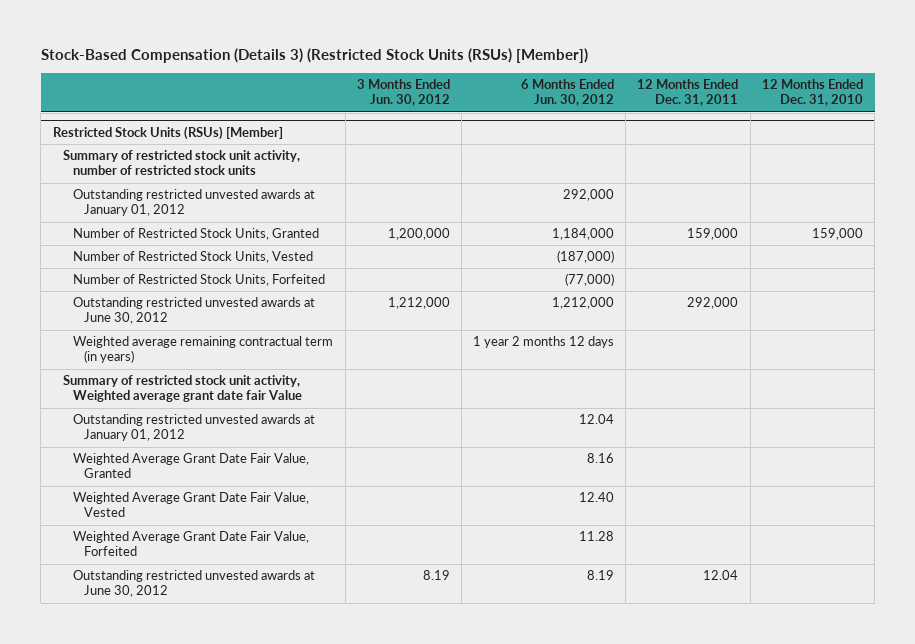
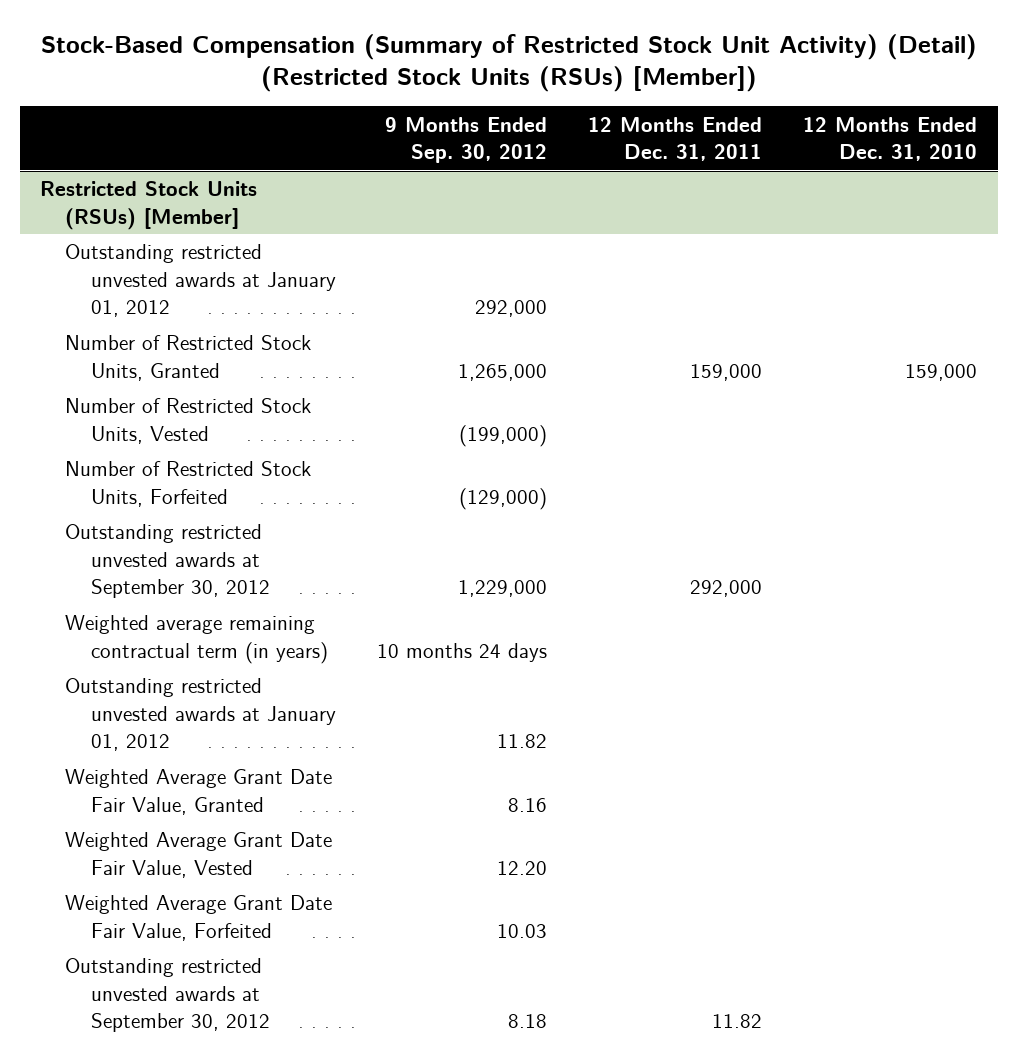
- Stock-Based Compensation (Details 3) (Restricted Stock Units (RSUs) [Member])
+ Stock-Based Compensation (Summary of Restricted Stock Unit Activity) (Detail) (Restricted Stock Units (RSUs) [Member])
- | 3 Months Ended Jun. 30, 2012 | 6 Months Ended Jun. 30, 2012 | 12 Months Ended Dec. 31, 2011 | 12 Months Ended Dec. 31, 2010
+ | 9 Months Ended Sep. 30, 2012 | 12 Months Ended Dec. 31, 2011 | 12 Months Ended Dec. 31, 2010
@ Restricted Stock Units (RSUs) [Member]
- Summary of restricted stock unit activity, number of restricted stock units
- Outstanding restricted unvested awards at June 30, 2012 | 1,212,000 | 1,212,000 | 292,000 |
+ Outstanding restricted unvested awards at September 30, 2012 | 1,229,000 | 292,000 |
- Summary of restricted stock unit activity, Weighted average grant date fair Value
- Outstanding restricted unvested awards at June 30, 2012 | 8.19 | 8.19 | 12.04 |
+ Outstanding restricted unvested awards at September 30, 2012 | 8.18 | 11.82 |

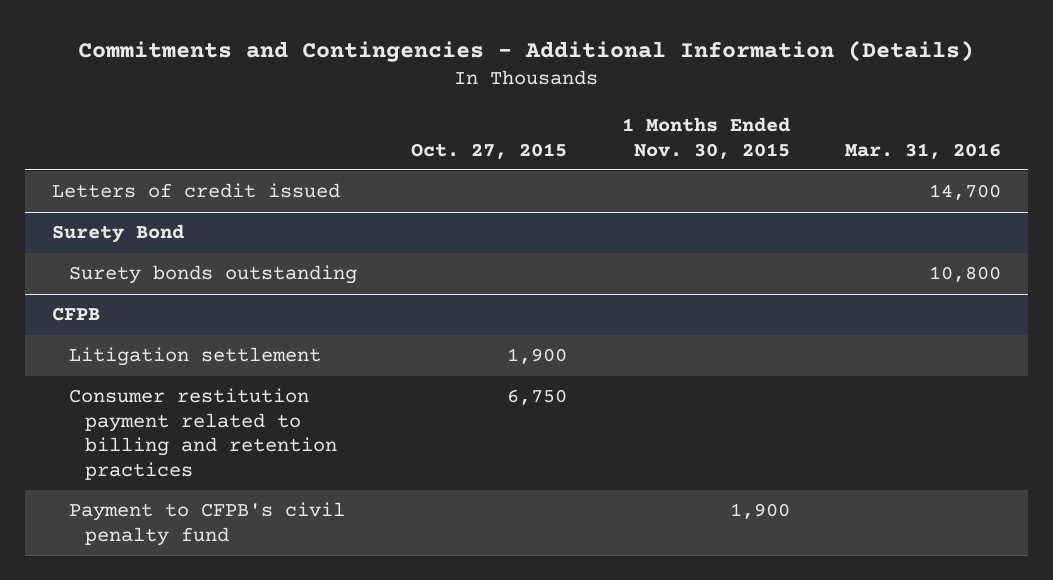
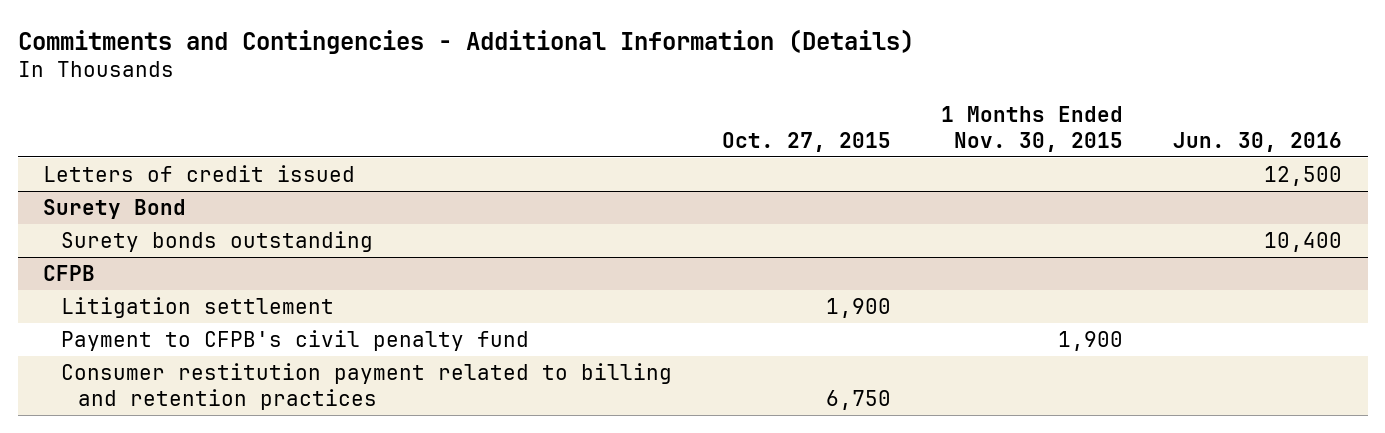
- | Oct. 27, 2015 | 1 Months Ended Nov. 30, 2015 | Mar. 31, 2016
+ | Oct. 27, 2015 | 1 Months Ended Nov. 30, 2015 | Jun. 30, 2016
@ CFPB
moved down: Consumer restitution payment related to billing and retention practices | 6,750 | |

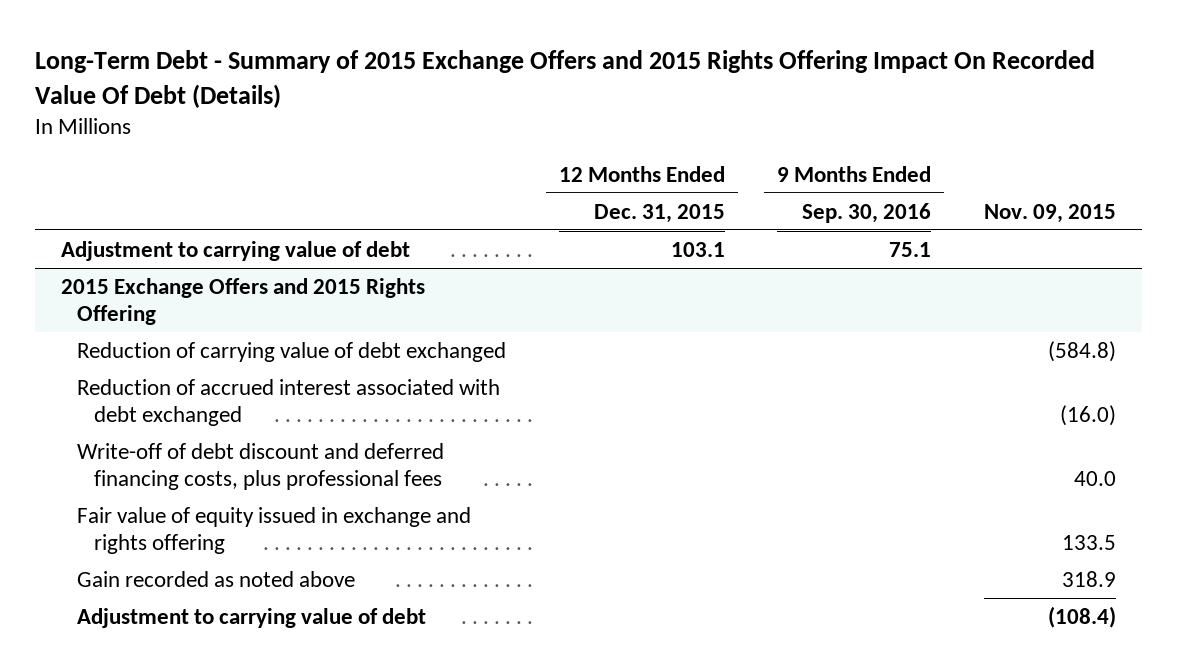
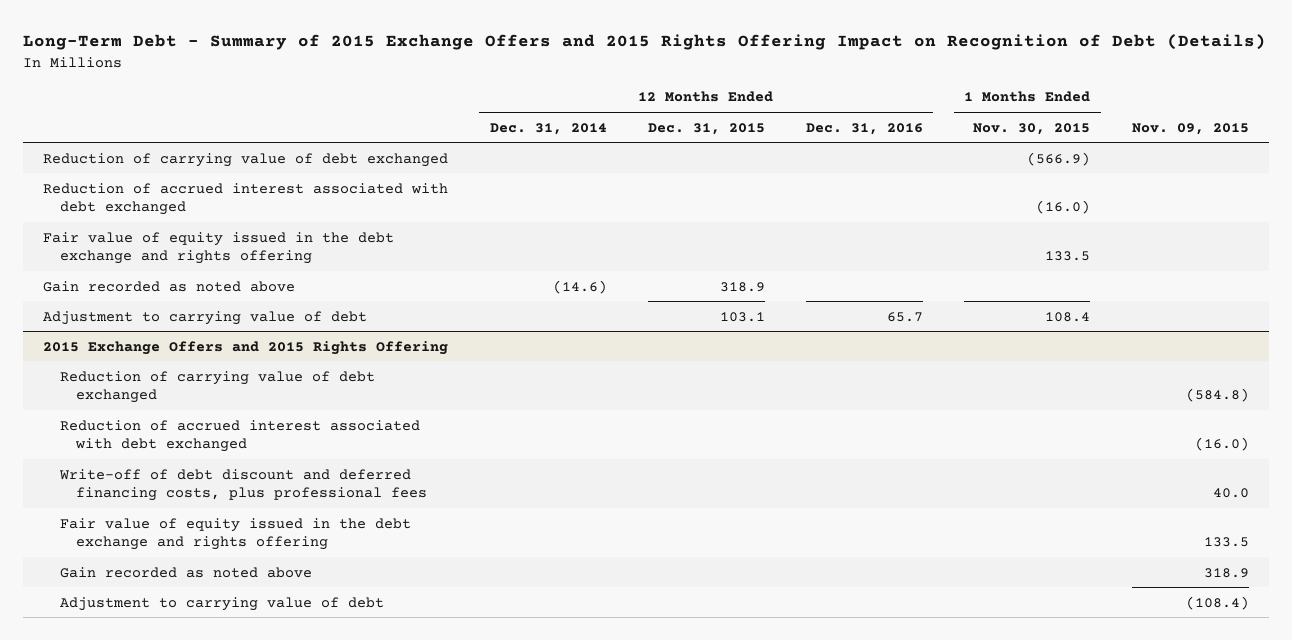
- Long-Term Debt - Summary of 2015 Exchange Offers and 2015 Rights Offering Impact On Recorded Value Of Debt (Details)
+ Long-Term Debt - Summary of 2015 Exchange Offers and 2015 Rights Offering Impact on Recognition of Debt (Details)
- | 12 Months Ended Dec. 31, 2015 | 9 Months Ended Sep. 30, 2016 | Nov. 09, 2015
+ | 12 Months Ended Dec. 31, 2014 | 12 Months Ended Dec. 31, 2015 | 12 Months Ended Dec. 31, 2016 | 1 Months Ended Nov. 30, 2015 | Nov. 09, 2015
+ Reduction of carrying value of debt exchanged | | | | (566.9) |
+ Reduction of accrued interest associated with debt exchanged | | | | (16.0) |
+ Fair value of equity issued in the debt exchange and rights offering | | | | 133.5 |
+ Gain recorded as noted above | (14.6) | 318.9 | | |
@ 2015 Exchange Offers and 2015 Rights Offering
- Fair value of equity issued in exchange and rights offering | | | 133.5
+ Fair value of equity issued in the debt exchange and rights offering | | | | | 133.5

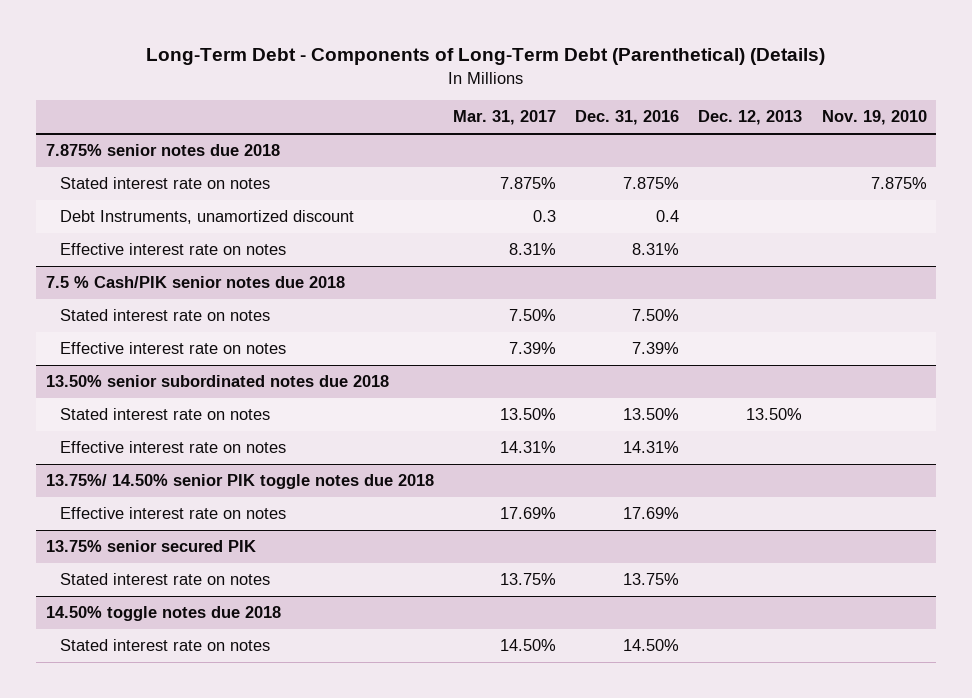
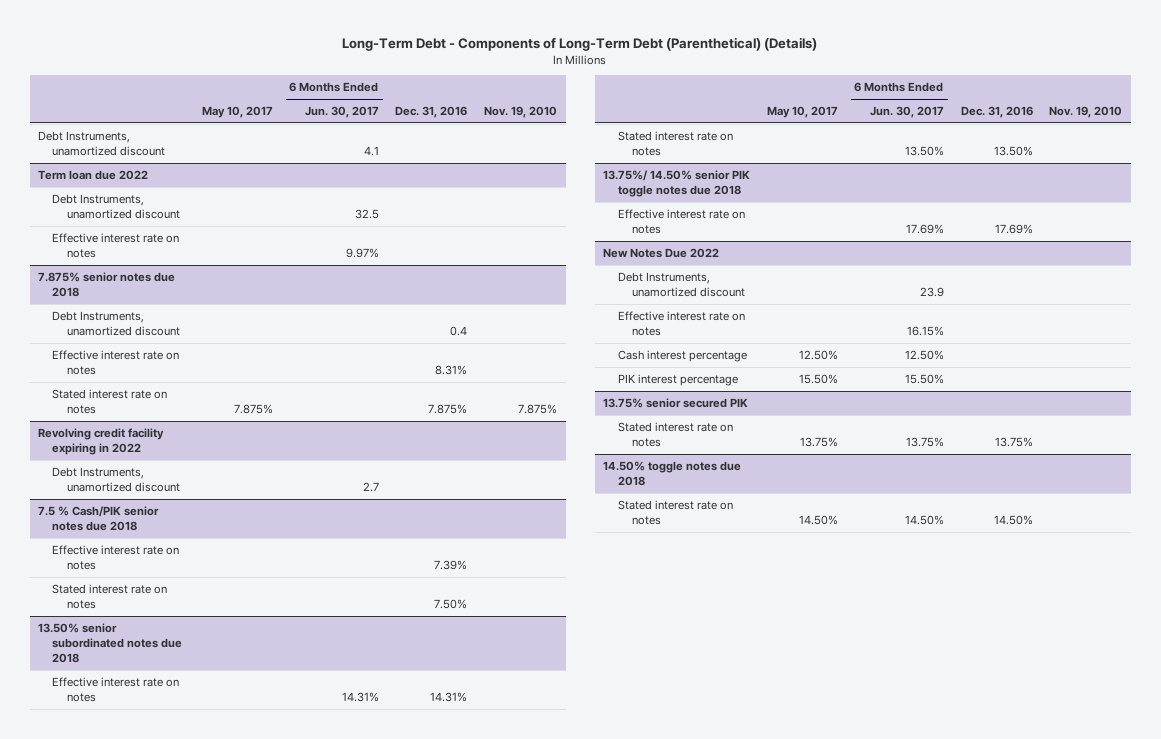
- | Mar. 31, 2017 | Dec. 31, 2016 | Dec. 12, 2013 | Nov. 19, 2010
+ | May 10, 2017 | 6 Months Ended Jun. 30, 2017 | Dec. 31, 2016 | Nov. 19, 2010
+ Debt Instruments, unamortized discount | | 4.1 | |
+ Term loan due 2022
+ Debt Instruments, unamortized discount | | 32.5 | |
+ Effective interest rate on notes | | 9.97% | |
@ 7.875% senior notes due 2018
moved down: Stated interest rate on notes | 7.875% | | 7.875% | 7.875%
+ Revolving credit facility expiring in 2022
+ Debt Instruments, unamortized discount | | 2.7 | |
@ 7.5 % Cash/PIK senior notes due 2018
moved down: Stated interest rate on notes | | | 7.50% |
@ 13.50% senior subordinated notes due 2018
moved down: Stated interest rate on notes | | 13.50% | 13.50% |
+ New Notes Due 2022
+ Debt Instruments, unamortized discount | | 23.9 | |
+ Effective interest rate on notes | | 16.15% | |
+ Cash interest percentage | 12.50% | 12.50% | |
+ PIK interest percentage | 15.50% | 15.50% | |

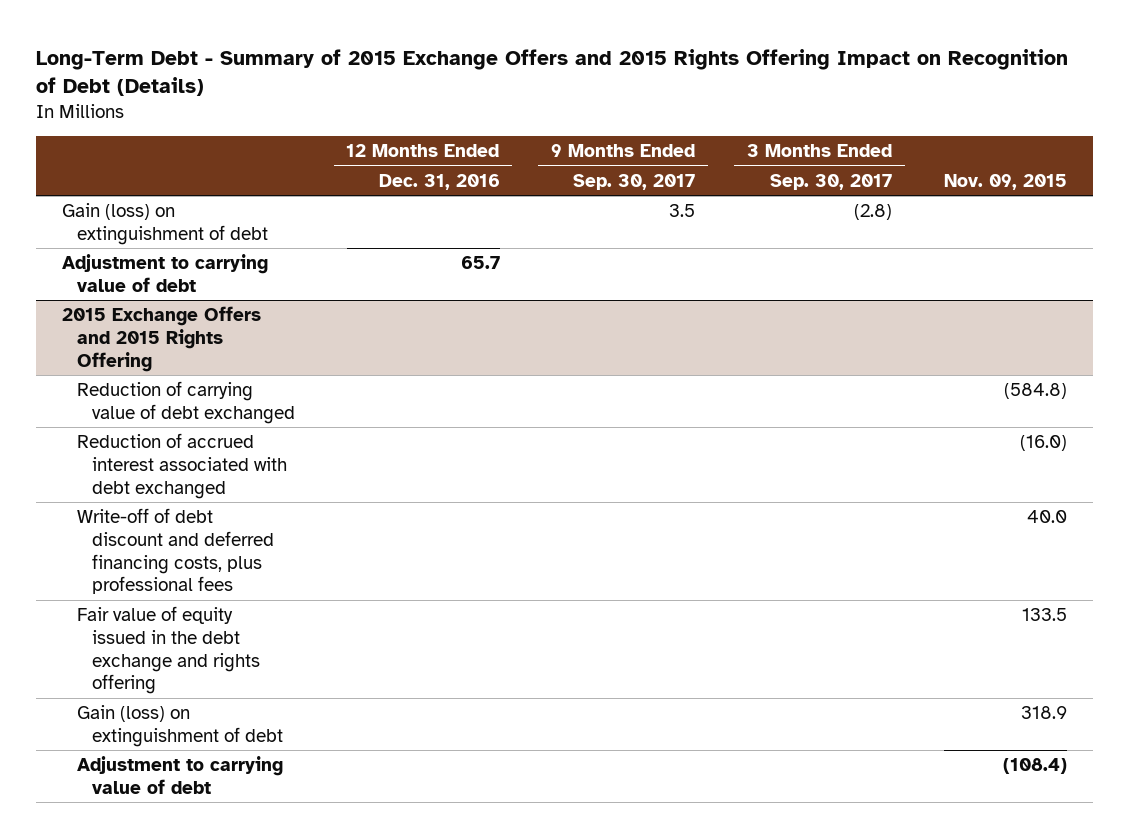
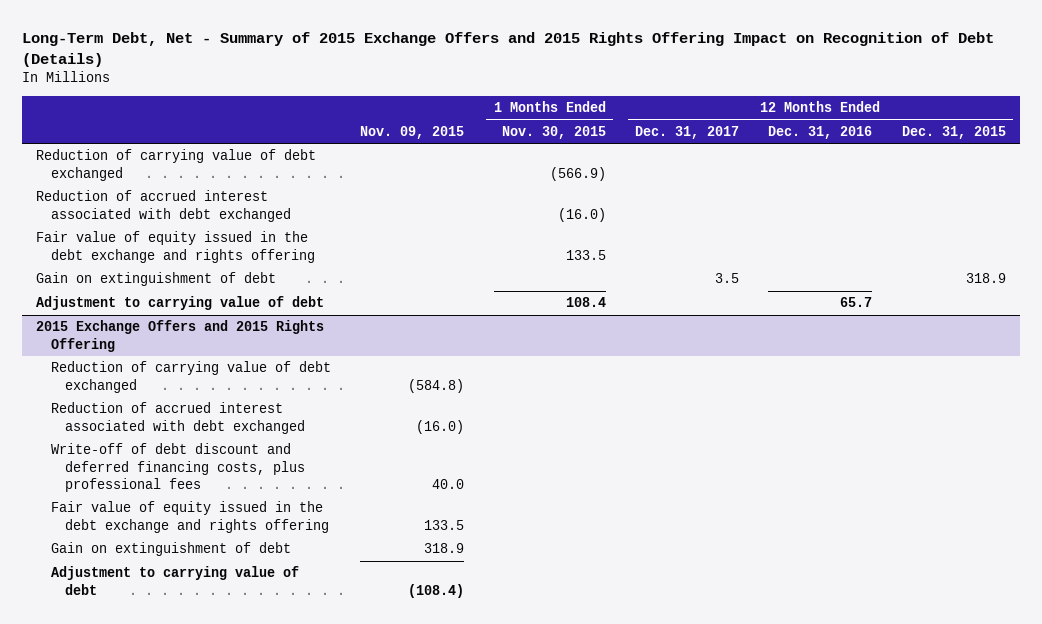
- Long-Term Debt - Summary of 2015 Exchange Offers and 2015 Rights Offering Impact on Recognition of Debt (Details)
+ Long-Term Debt, Net - Summary of 2015 Exchange Offers and 2015 Rights Offering Impact on Recognition of Debt (Details)
- | 12 Months Ended Dec. 31, 2016 | 9 Months Ended Sep. 30, 2017 | 3 Months Ended Sep. 30, 2017 | Nov. 09, 2015
+ | Nov. 09, 2015 | 1 Months Ended Nov. 30, 2015 | 12 Months Ended Dec. 31, 2017 | 12 Months Ended Dec. 31, 2016 | 12 Months Ended Dec. 31, 2015
- Gain (loss) on extinguishment of debt | | 3.5 | (2.8) |
+ Reduction of carrying value of debt exchanged | | (566.9) | | |
+ Reduction of accrued interest associated with debt exchanged | | (16.0) | | |
+ Fair value of equity issued in the debt exchange and rights offering | | 133.5 | | |
+ Gain on extinguishment of debt | | | 3.5 | | 318.9
@ 2015 Exchange Offers and 2015 Rights Offering
- Gain (loss) on extinguishment of debt | | | | 318.9
+ Gain on extinguishment of debt | 318.9 | | | |

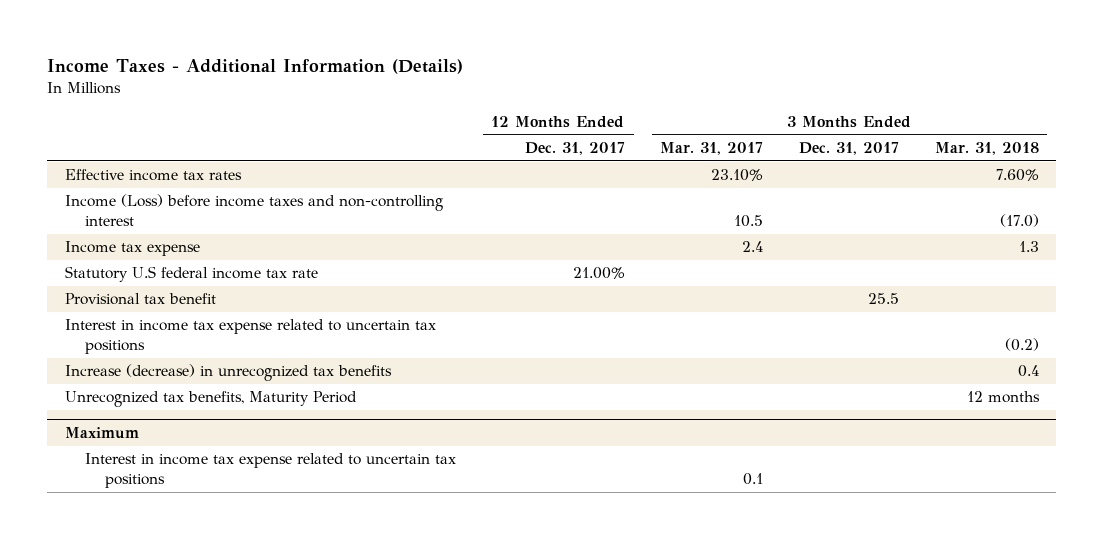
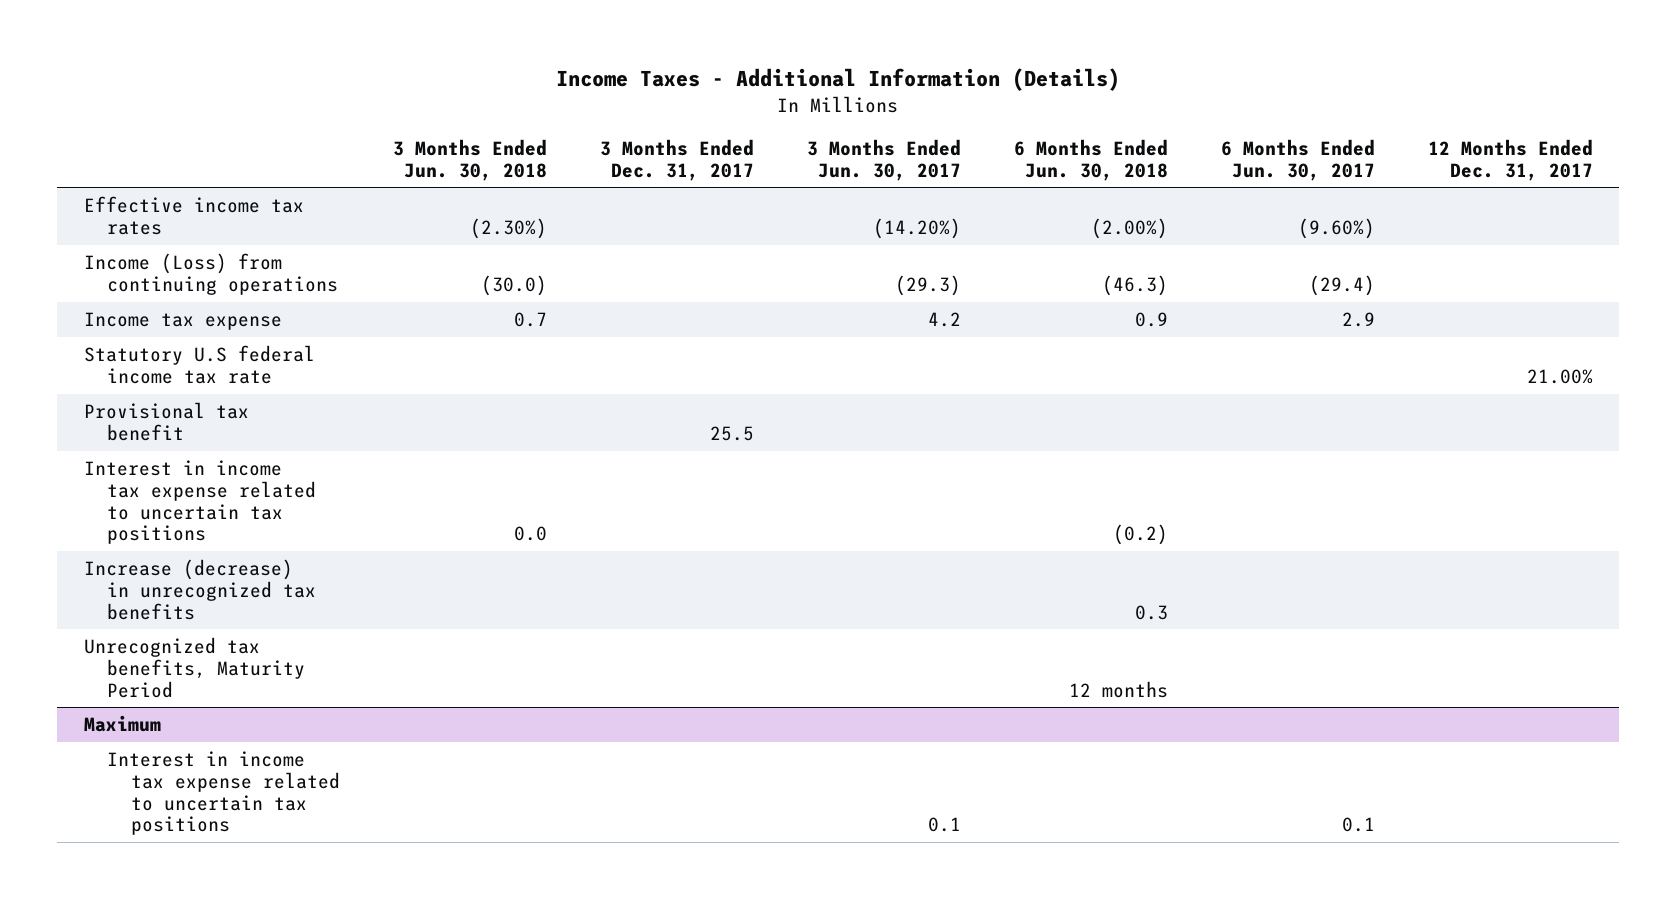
- | 12 Months Ended Dec. 31, 2017 | 3 Months Ended Mar. 31, 2017 | 3 Months Ended Dec. 31, 2017 | 3 Months Ended Mar. 31, 2018
+ | 3 Months Ended Jun. 30, 2018 | 3 Months Ended Dec. 31, 2017 | 3 Months Ended Jun. 30, 2017 | 6 Months Ended Jun. 30, 2018 | 6 Months Ended Jun. 30, 2017 | 12 Months Ended Dec. 31, 2017
- Income (Loss) before income taxes and non-controlling interest | | 10.5 | | (17.0)
+ Income (Loss) from continuing operations | (30.0) | | (29.3) | (46.3) | (29.4) |

